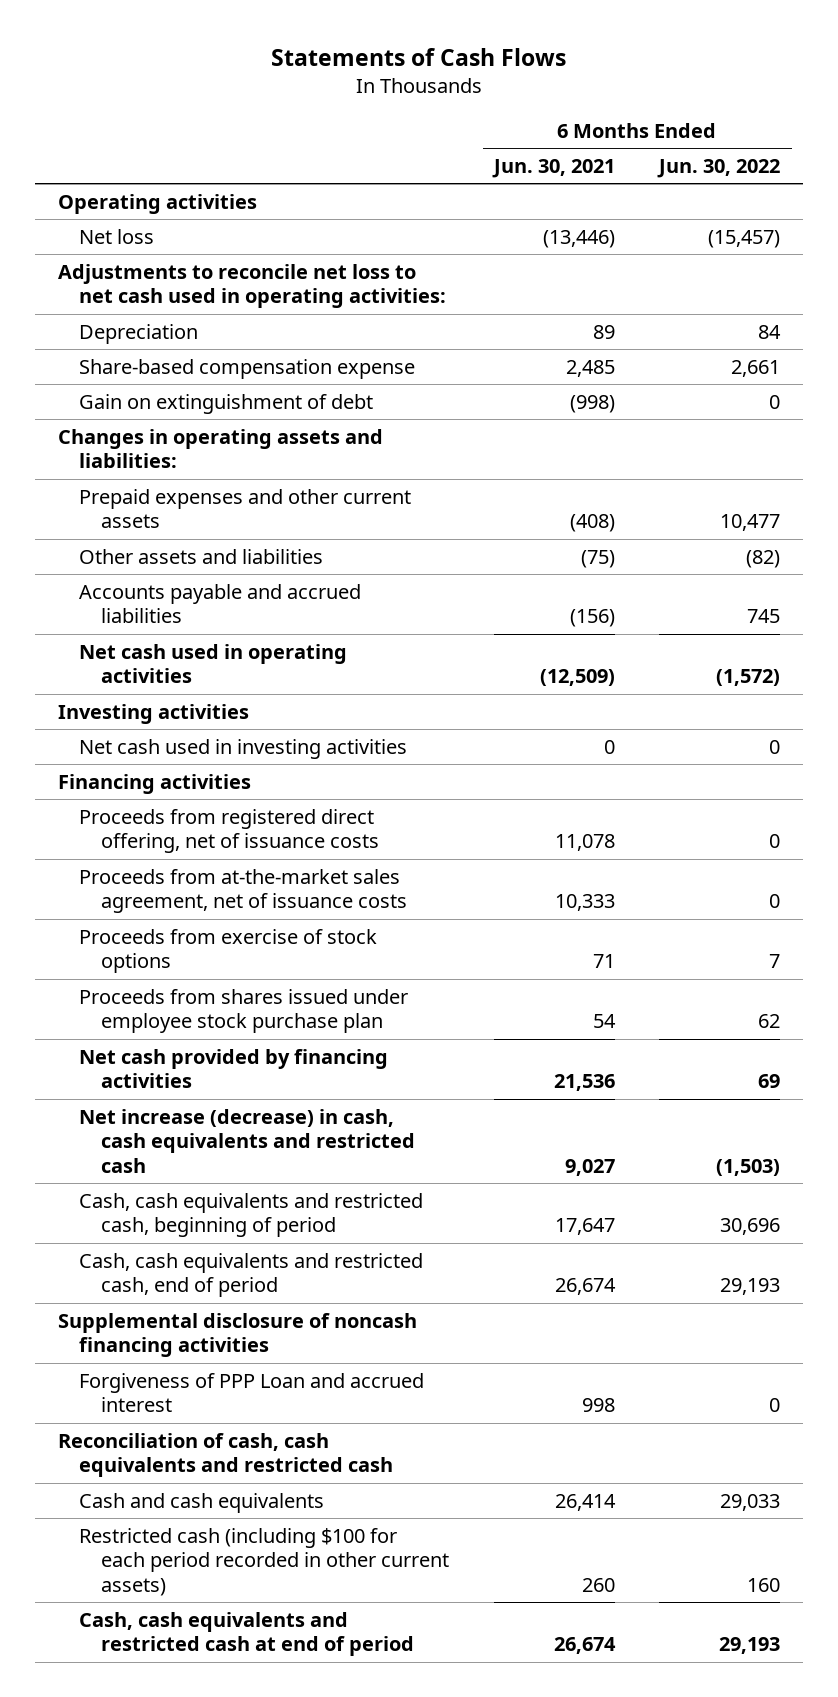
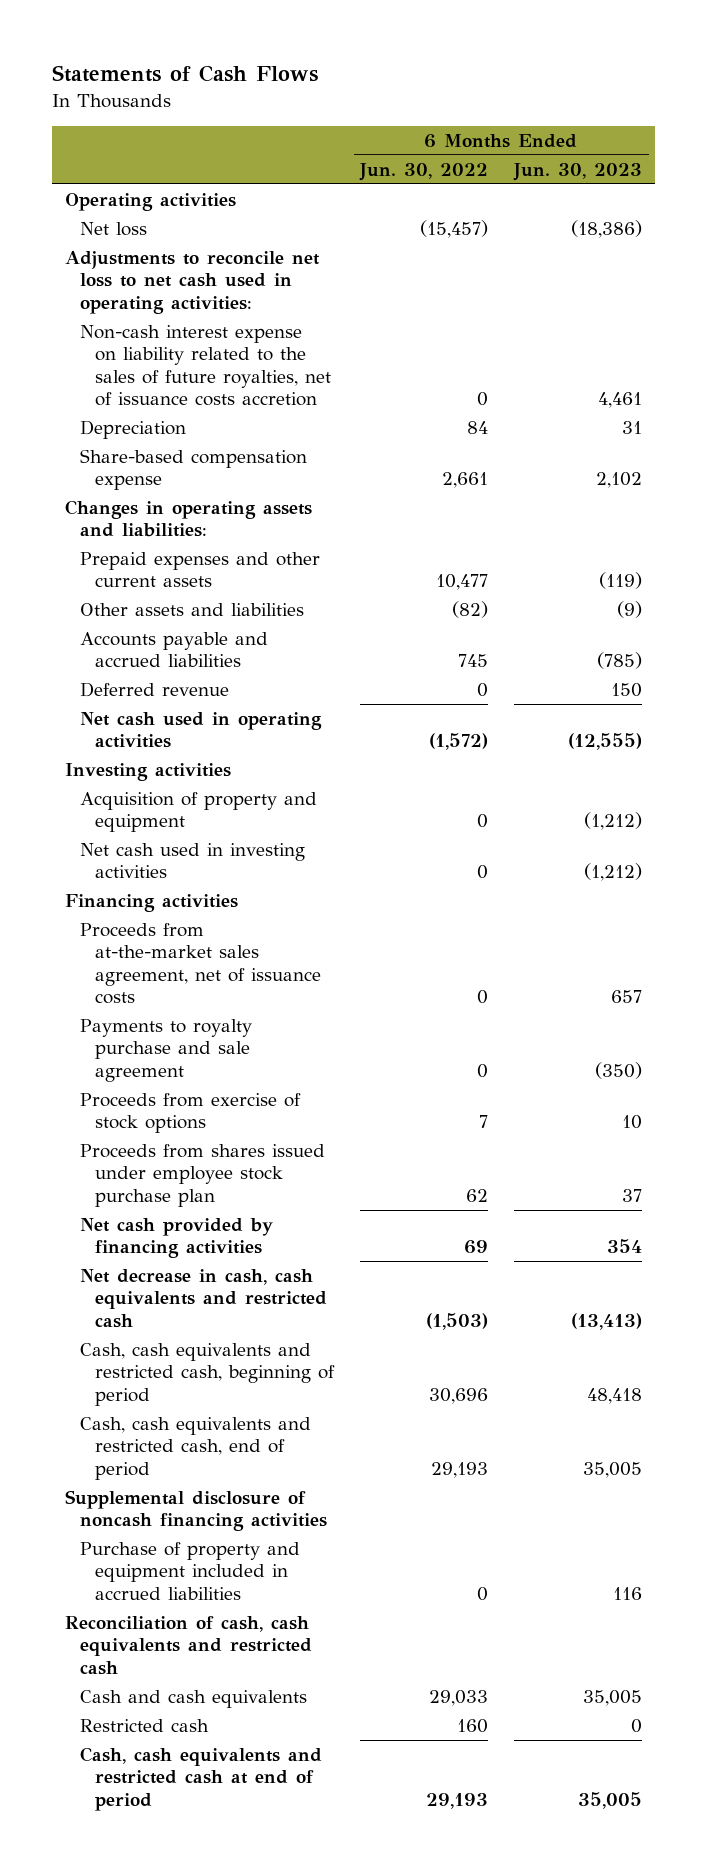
- | 6 Months Ended Jun. 30, 2021 | 6 Months Ended Jun. 30, 2022
+ | 6 Months Ended Jun. 30, 2022 | 6 Months Ended Jun. 30, 2023
+ Non-cash interest expense on liability related to the sales of future royalties, net of issuance costs accretion | 0 | 4,461
- Gain on extinguishment of debt | (998) | 0
+ Deferred revenue | 0 | 150
+ Acquisition of property and equipment | 0 | (1,212)
- Proceeds from registered direct offering, net of issuance costs | 11,078 | 0
+ Payments to royalty purchase and sale agreement | 0 | (350)
- Net increase (decrease) in cash, cash equivalents and restricted cash | 9,027 | (1,503)
+ Net decrease in cash, cash equivalents and restricted cash | (1,503) | (13,413)
- Forgiveness of PPP Loan and accrued interest | 998 | 0
+ Purchase of property and equipment included in accrued liabilities | 0 | 116
- Restricted cash (including $100 for each period recorded in other current assets) | 260 | 160
+ Restricted cash | 160 | 0

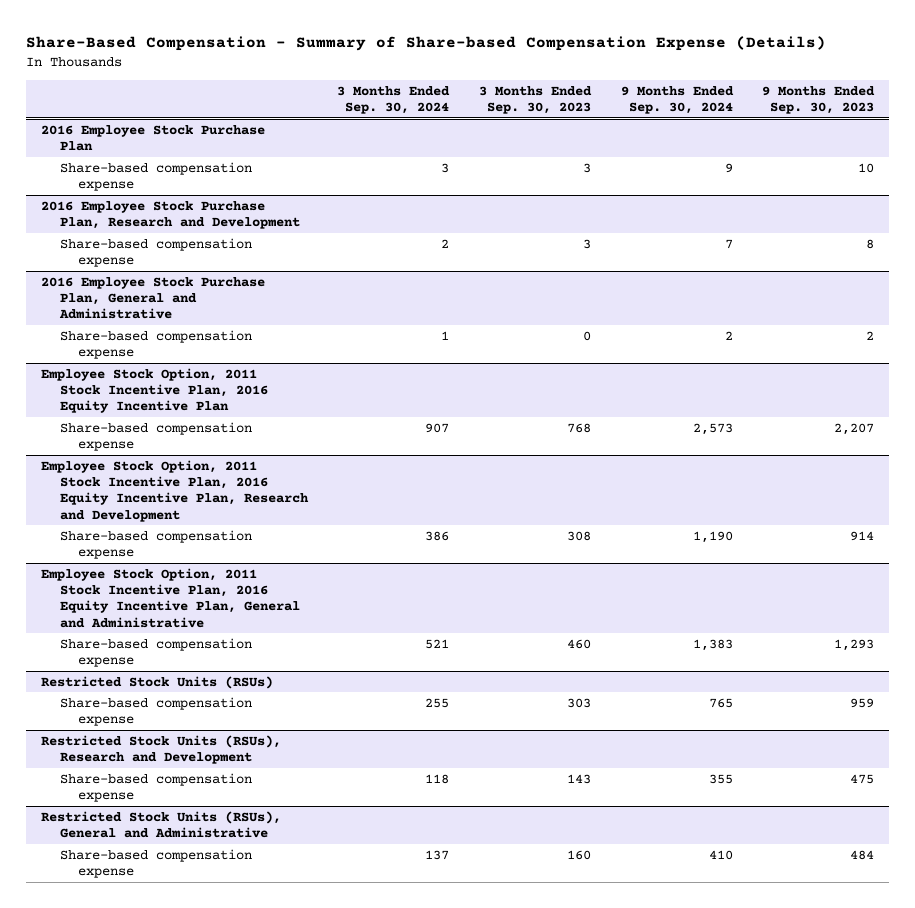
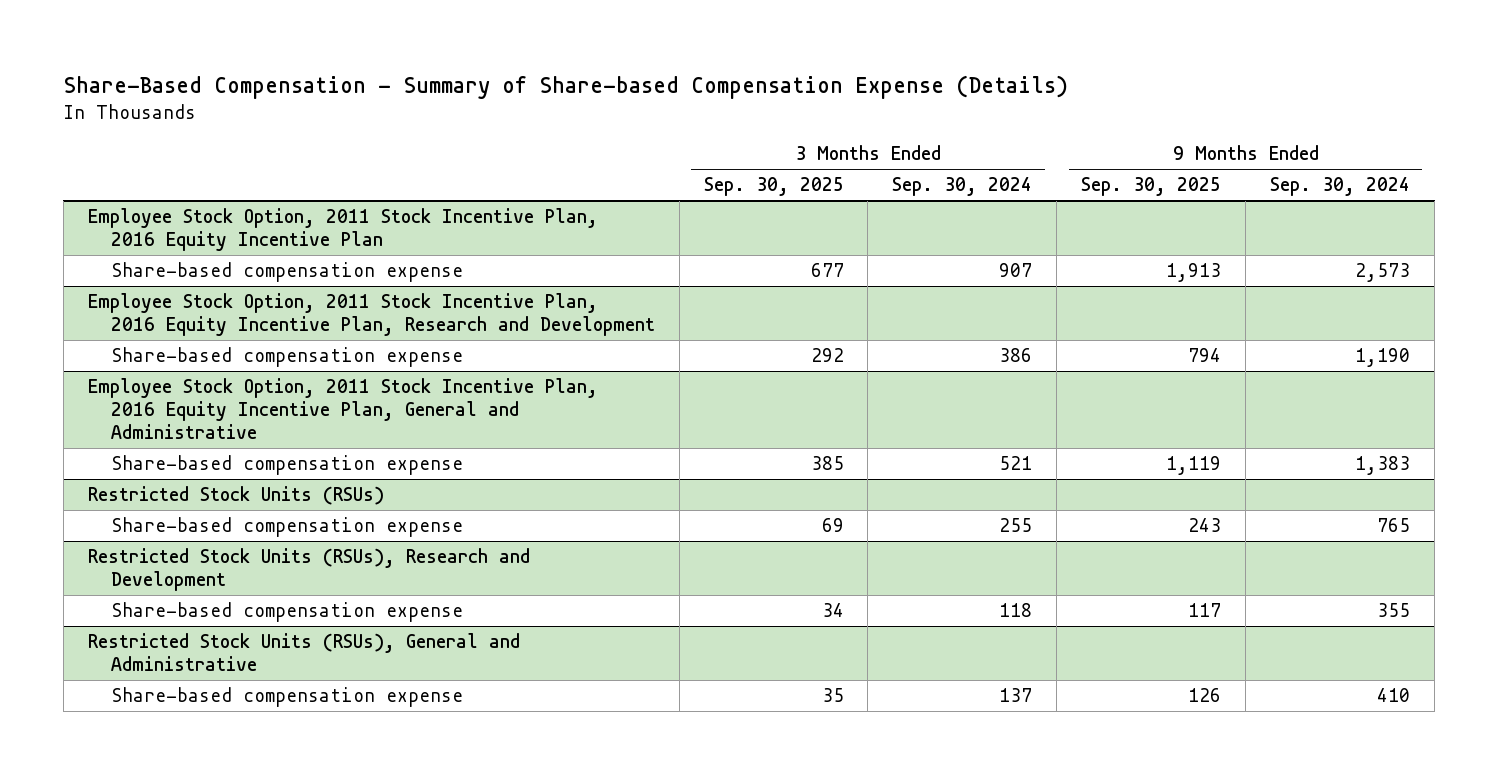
- | 3 Months Ended Sep. 30, 2024 | 3 Months Ended Sep. 30, 2023 | 9 Months Ended Sep. 30, 2024 | 9 Months Ended Sep. 30, 2023
+ | 3 Months Ended Sep. 30, 2025 | 3 Months Ended Sep. 30, 2024 | 9 Months Ended Sep. 30, 2025 | 9 Months Ended Sep. 30, 2024
- 2016 Employee Stock Purchase Plan
- Share-based compensation expense | 3 | 3 | 9 | 10
- 2016 Employee Stock Purchase Plan, Research and Development
- Share-based compensation expense | 2 | 3 | 7 | 8
- 2016 Employee Stock Purchase Plan, General and Administrative
- Share-based compensation expense | 1 | 0 | 2 | 2

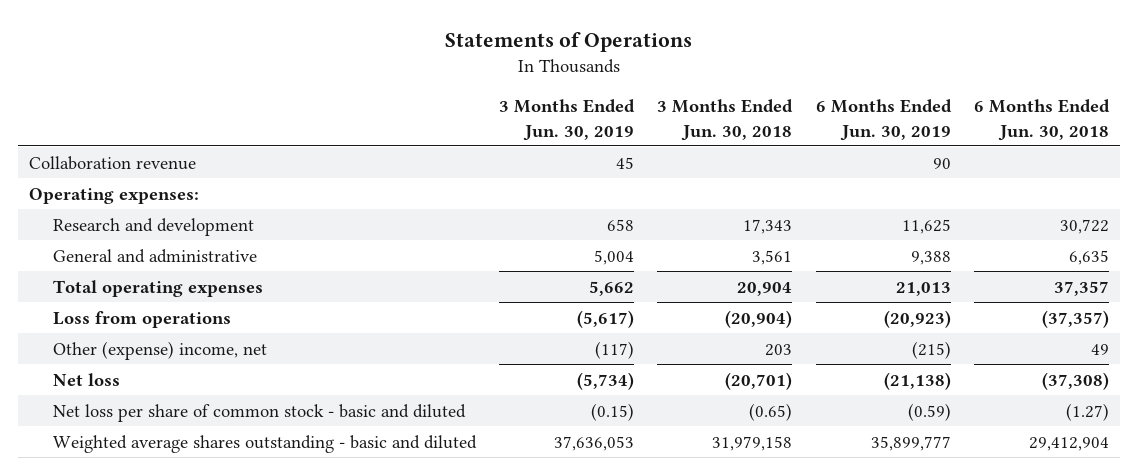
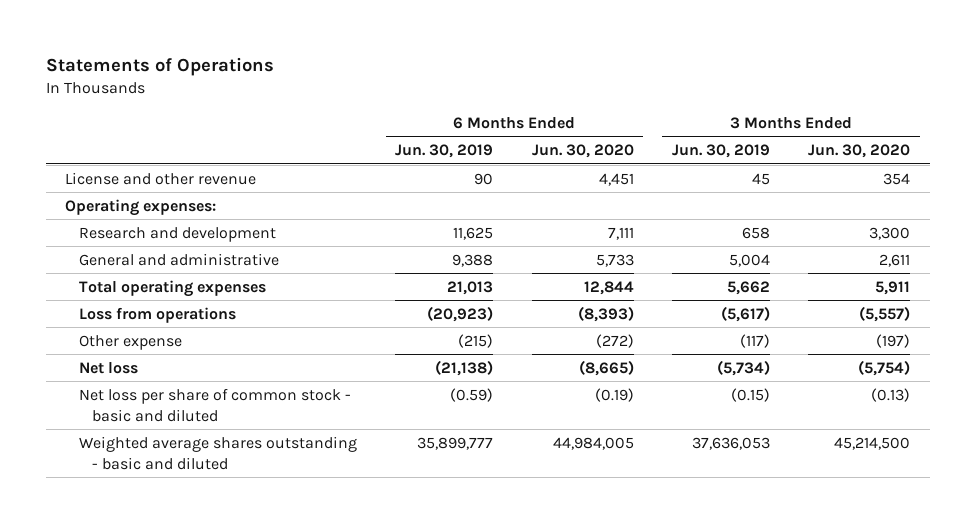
- | 3 Months Ended Jun. 30, 2019 | 3 Months Ended Jun. 30, 2018 | 6 Months Ended Jun. 30, 2019 | 6 Months Ended Jun. 30, 2018
+ | 6 Months Ended Jun. 30, 2019 | 6 Months Ended Jun. 30, 2020 | 3 Months Ended Jun. 30, 2019 | 3 Months Ended Jun. 30, 2020
- Collaboration revenue | 45 | | 90 |
+ License and other revenue | 90 | 4,451 | 45 | 354
- Other (expense) income, net | (117) | 203 | (215) | 49
+ Other expense | (215) | (272) | (117) | (197)

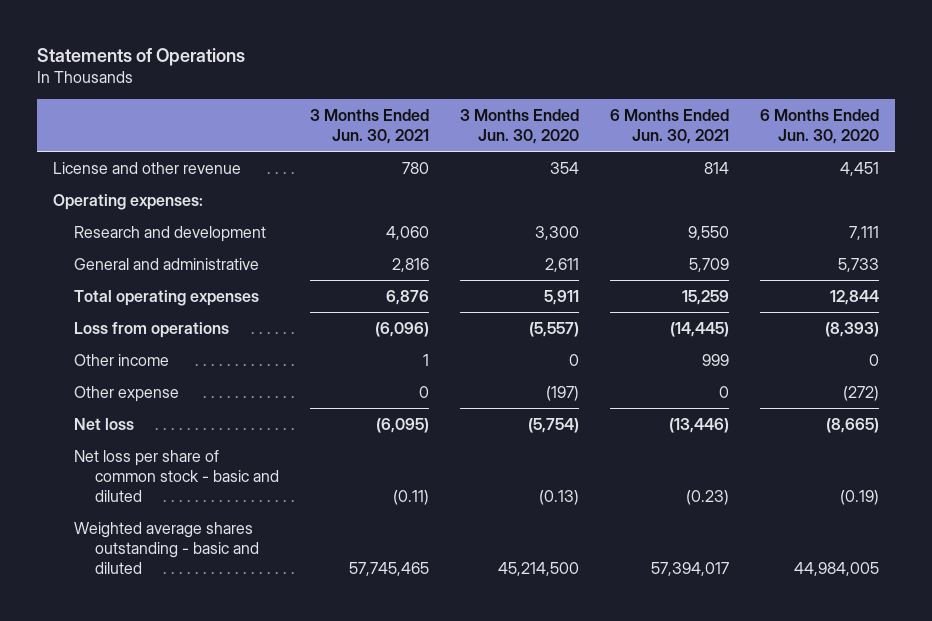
- | 6 Months Ended Jun. 30, 2019 | 6 Months Ended Jun. 30, 2020 | 3 Months Ended Jun. 30, 2019 | 3 Months Ended Jun. 30, 2020
+ | 3 Months Ended Jun. 30, 2021 | 3 Months Ended Jun. 30, 2020 | 6 Months Ended Jun. 30, 2021 | 6 Months Ended Jun. 30, 2020
+ Other income | 1 | 0 | 999 | 0

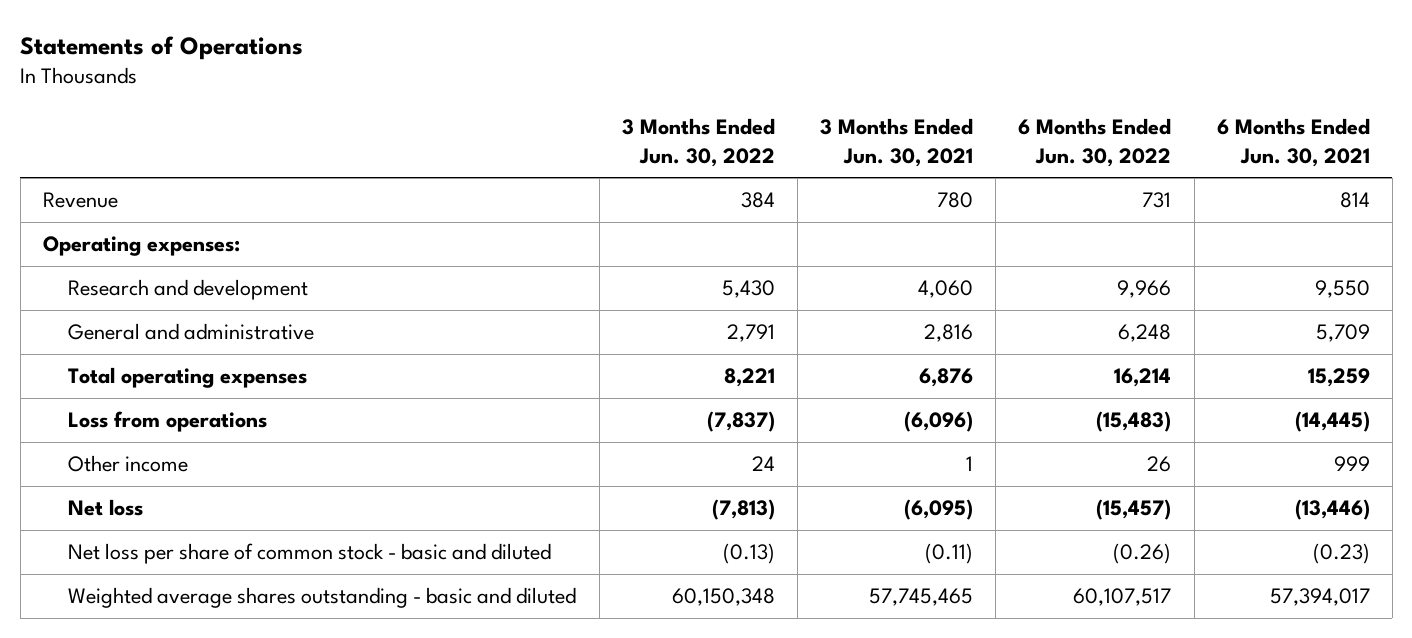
- | 3 Months Ended Jun. 30, 2021 | 3 Months Ended Jun. 30, 2020 | 6 Months Ended Jun. 30, 2021 | 6 Months Ended Jun. 30, 2020
+ | 3 Months Ended Jun. 30, 2022 | 3 Months Ended Jun. 30, 2021 | 6 Months Ended Jun. 30, 2022 | 6 Months Ended Jun. 30, 2021
- License and other revenue | 780 | 354 | 814 | 4,451
+ Revenue | 384 | 780 | 731 | 814
- Other expense | 0 | (197) | 0 | (272)

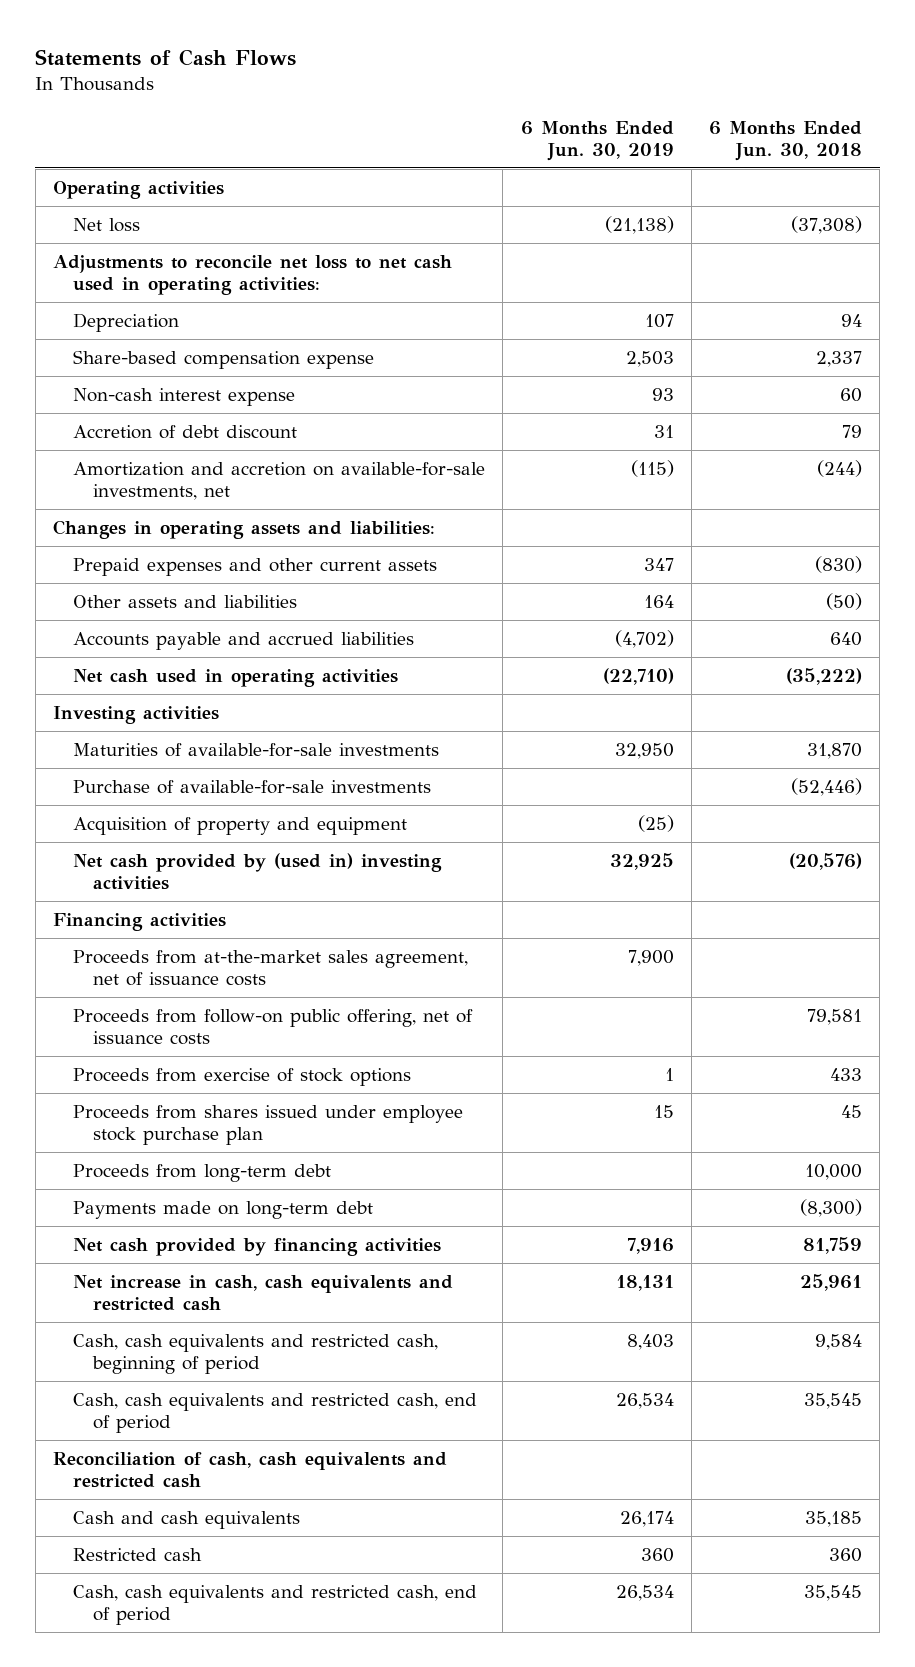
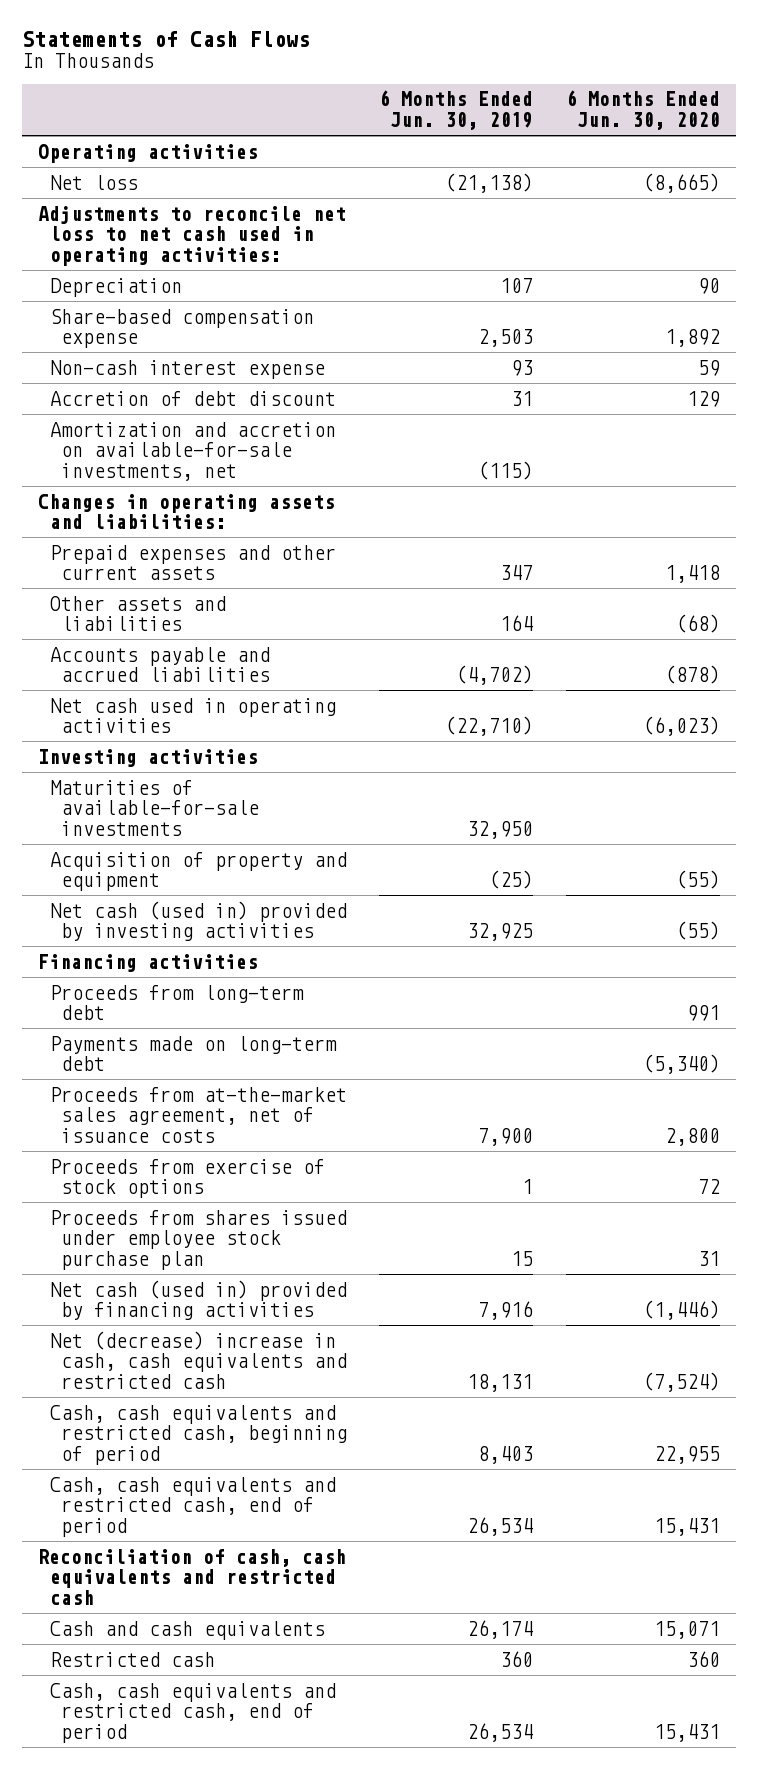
- | 6 Months Ended Jun. 30, 2019 | 6 Months Ended Jun. 30, 2018
+ | 6 Months Ended Jun. 30, 2019 | 6 Months Ended Jun. 30, 2020
- Purchase of available-for-sale investments | | (52,446)
- Net cash provided by (used in) investing activities | 32,925 | (20,576)
+ Net cash (used in) provided by investing activities | 32,925 | (55)
moved up: Proceeds from long-term debt | | 991
moved up: Payments made on long-term debt | | (5,340)
- Proceeds from follow-on public offering, net of issuance costs | | 79,581
- Net cash provided by financing activities | 7,916 | 81,759
- Net increase in cash, cash equivalents and restricted cash | 18,131 | 25,961
+ Net cash (used in) provided by financing activities | 7,916 | (1,446)
+ Net (decrease) increase in cash, cash equivalents and restricted cash | 18,131 | (7,524)

